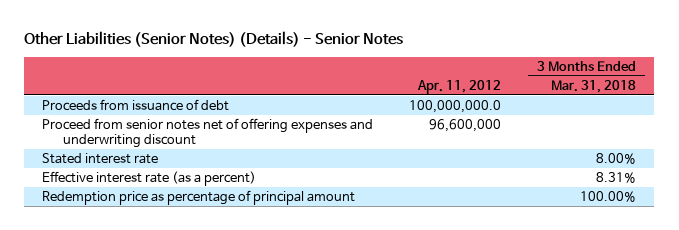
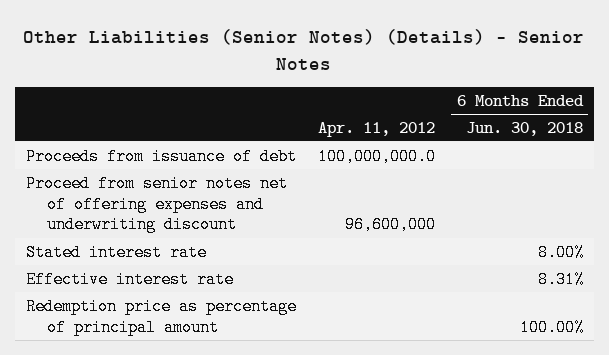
- | Apr. 11, 2012 | 3 Months Ended Mar. 31, 2018
+ | Apr. 11, 2012 | 6 Months Ended Jun. 30, 2018
- Effective interest rate (as a percent) | | 8.31%
+ Effective interest rate | | 8.31%

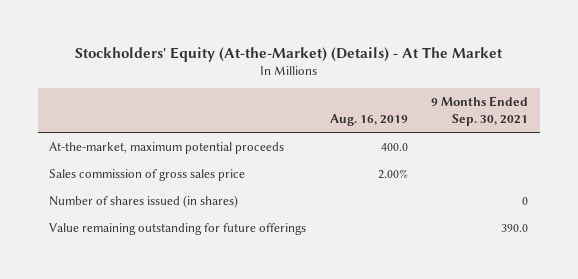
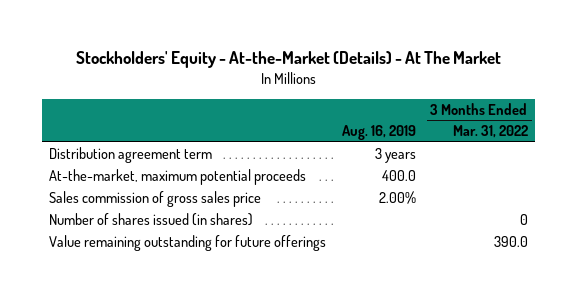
- Stockholders' Equity (At-the-Market) (Details) - At The Market
+ Stockholders' Equity - At-the-Market (Details) - At The Market
- | Aug. 16, 2019 | 9 Months Ended Sep. 30, 2021
+ | Aug. 16, 2019 | 3 Months Ended Mar. 31, 2022
+ Distribution agreement term | 3 years |

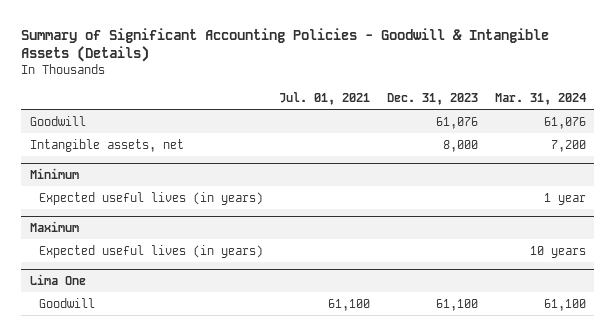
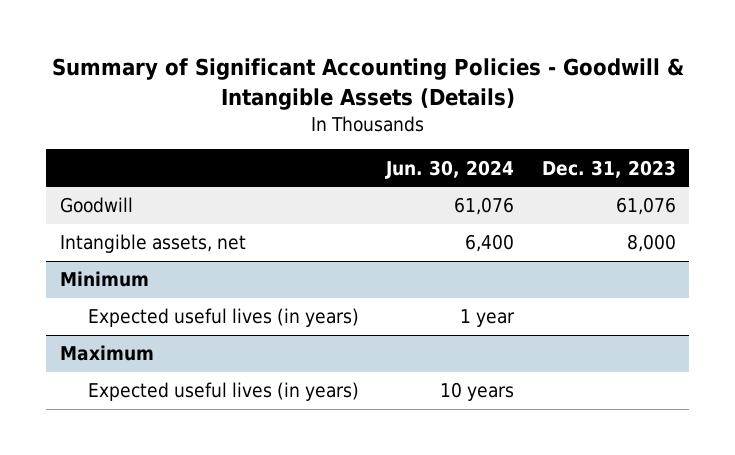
- | Jul. 01, 2021 | Dec. 31, 2023 | Mar. 31, 2024
+ | Jun. 30, 2024 | Dec. 31, 2023
- Lima One
- Goodwill | 61,100 | 61,100 | 61,100

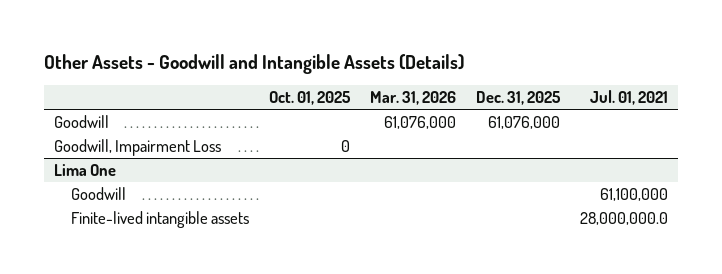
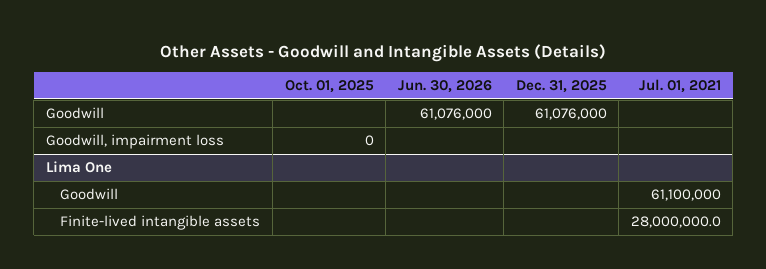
- | Oct. 01, 2025 | Mar. 31, 2026 | Dec. 31, 2025 | Jul. 01, 2021
+ | Oct. 01, 2025 | Jun. 30, 2026 | Dec. 31, 2025 | Jul. 01, 2021
- Goodwill, Impairment Loss | 0 | | |
+ Goodwill, impairment loss | 0 | | |

